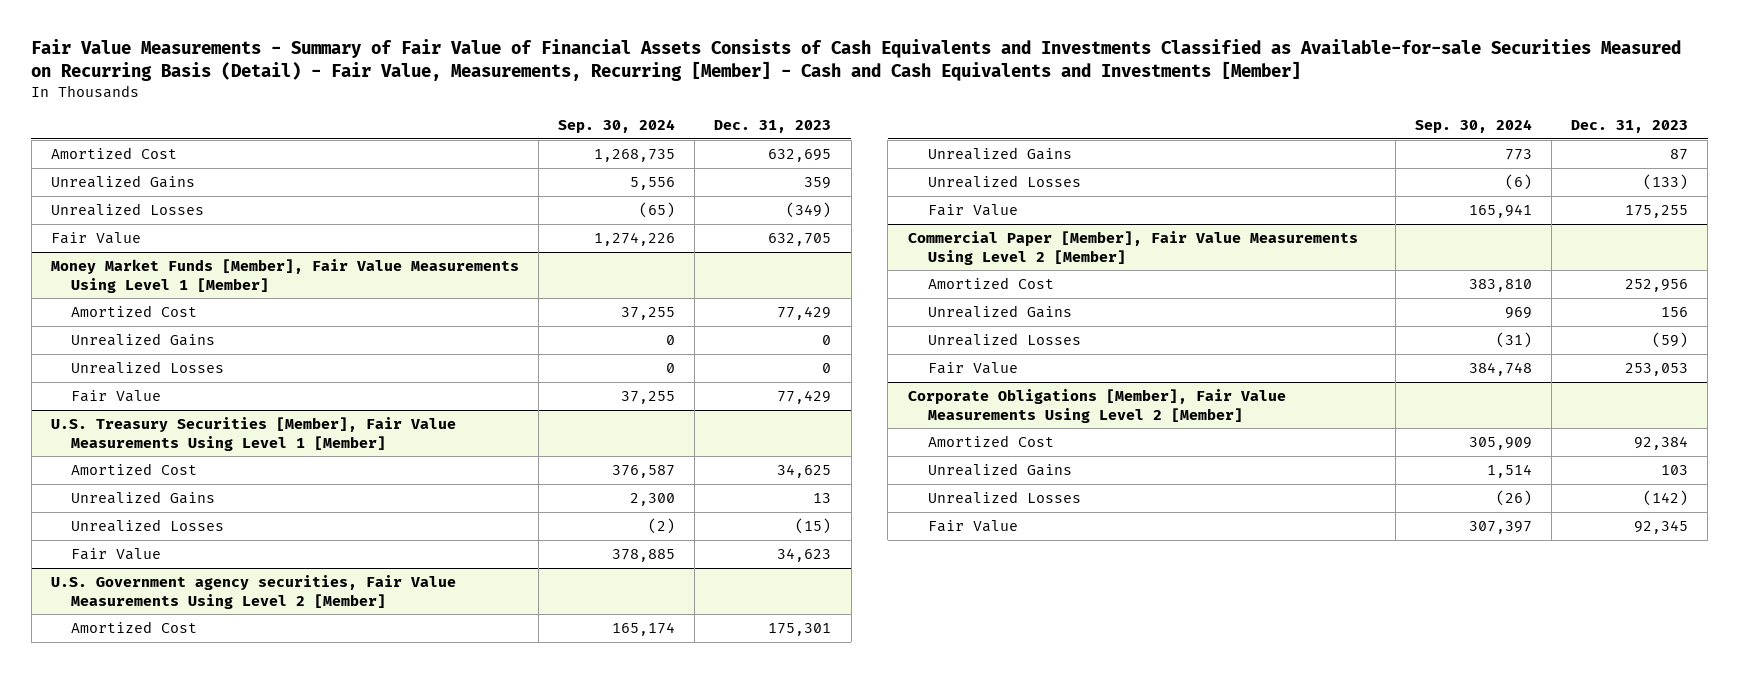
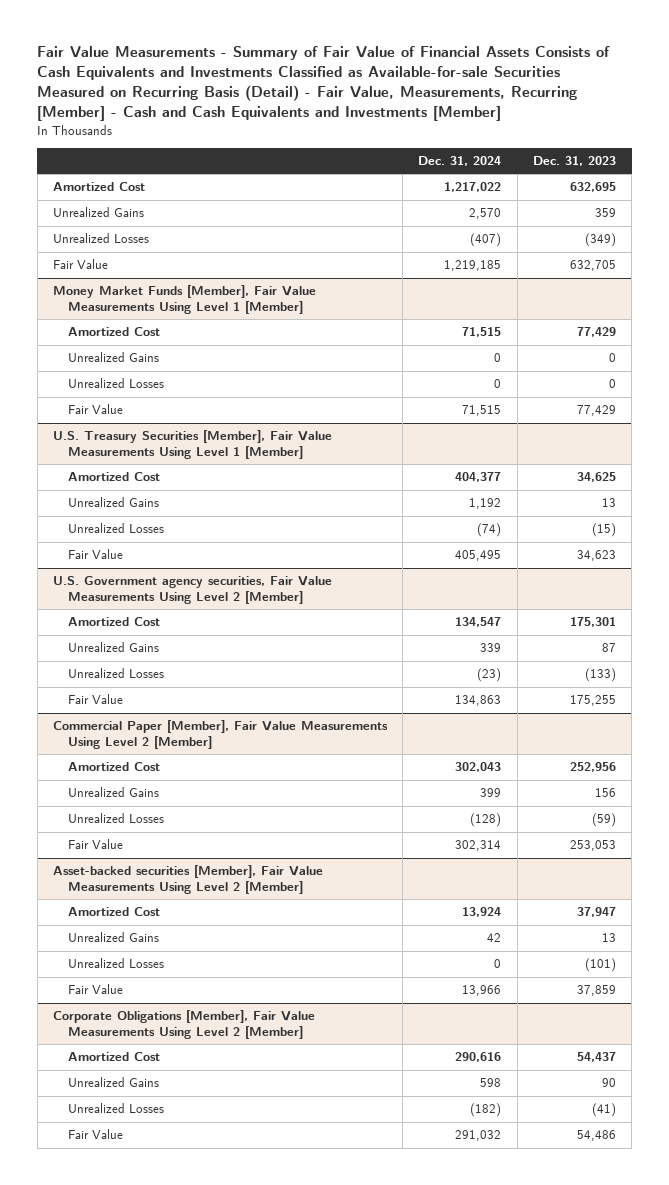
- | Sep. 30, 2024 | Dec. 31, 2023
+ | Dec. 31, 2024 | Dec. 31, 2023
+ Asset-backed securities [Member], Fair Value Measurements Using Level 2 [Member]
+ Amortized Cost | 13,924 | 37,947
+ Unrealized Gains | 42 | 13
+ Unrealized Losses | 0 | (101)
+ Fair Value | 13,966 | 37,859
@ Corporate Obligations [Member], Fair Value Measurements Using Level 2 [Member]
- Amortized Cost | 305,909 | 92,384
- Unrealized Gains | 1,514 | 103
- Unrealized Losses | (26) | (142)
- Fair Value | 307,397 | 92,345
+ Amortized Cost | 290,616 | 54,437
+ Unrealized Gains | 598 | 90
+ Unrealized Losses | (182) | (41)
+ Fair Value | 291,032 | 54,486

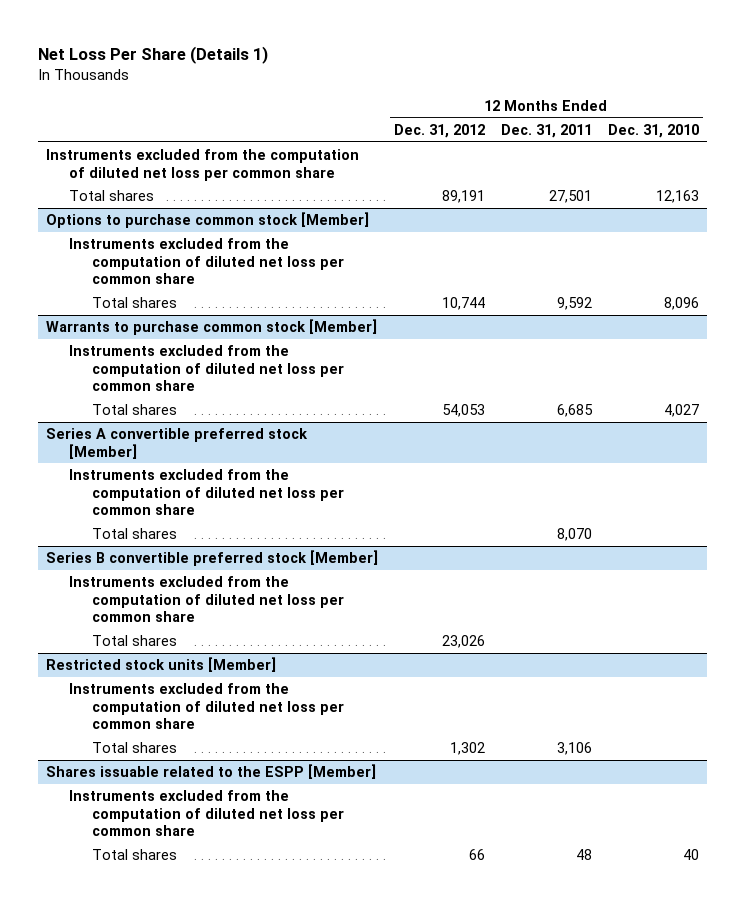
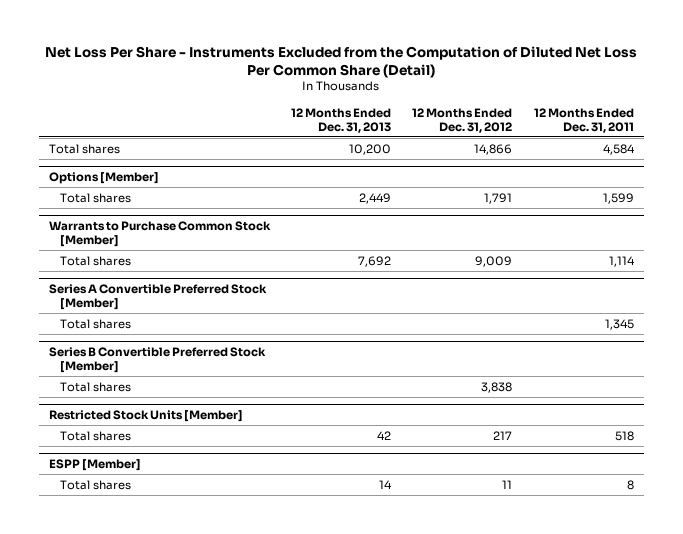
- Net Loss Per Share (Details 1)
+ Net Loss Per Share - Instruments Excluded from the Computation of Diluted Net Loss Per Common Share (Detail)
- | 12 Months Ended Dec. 31, 2012 | 12 Months Ended Dec. 31, 2011 | 12 Months Ended Dec. 31, 2010
+ | 12 Months Ended Dec. 31, 2013 | 12 Months Ended Dec. 31, 2012 | 12 Months Ended Dec. 31, 2011
- Instruments excluded from the computation of diluted net loss per common share
- Total shares | 89,191 | 27,501 | 12,163
- Options to purchase common stock [Member]
- Instruments excluded from the computation of diluted net loss per common share
- Total shares | 10,744 | 9,592 | 8,096
- Warrants to purchase common stock [Member]
- Instruments excluded from the computation of diluted net loss per common share
- Total shares | 54,053 | 6,685 | 4,027
- Series A convertible preferred stock [Member]
- Instruments excluded from the computation of diluted net loss per common share
- Total shares | | 8,070 |
- Series B convertible preferred stock [Member]
- Instruments excluded from the computation of diluted net loss per common share
- Total shares | 23,026 | |
- Restricted stock units [Member]
- Instruments excluded from the computation of diluted net loss per common share
- Total shares | 1,302 | 3,106 |
- Shares issuable related to the ESPP [Member]
- Instruments excluded from the computation of diluted net loss per common share
- Total shares | 66 | 48 | 40
+ Total shares | 10,200 | 14,866 | 4,584
+ Options [Member]
+ Total shares | 2,449 | 1,791 | 1,599
+ Warrants to Purchase Common Stock [Member]
+ Total shares | 7,692 | 9,009 | 1,114
+ Series A Convertible Preferred Stock [Member]
+ Total shares | | | 1,345
+ Series B Convertible Preferred Stock [Member]
+ Total shares | | 3,838 |
+ Restricted Stock Units [Member]
+ Total shares | 42 | 217 | 518
+ ESPP [Member]
+ Total shares | 14 | 11 | 8

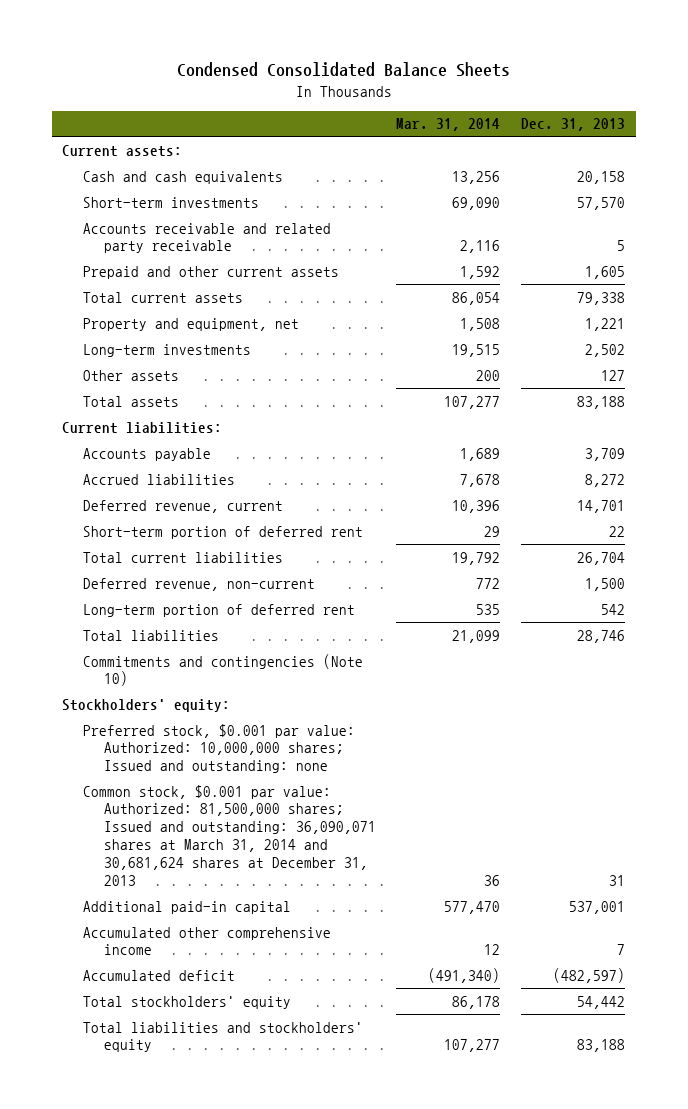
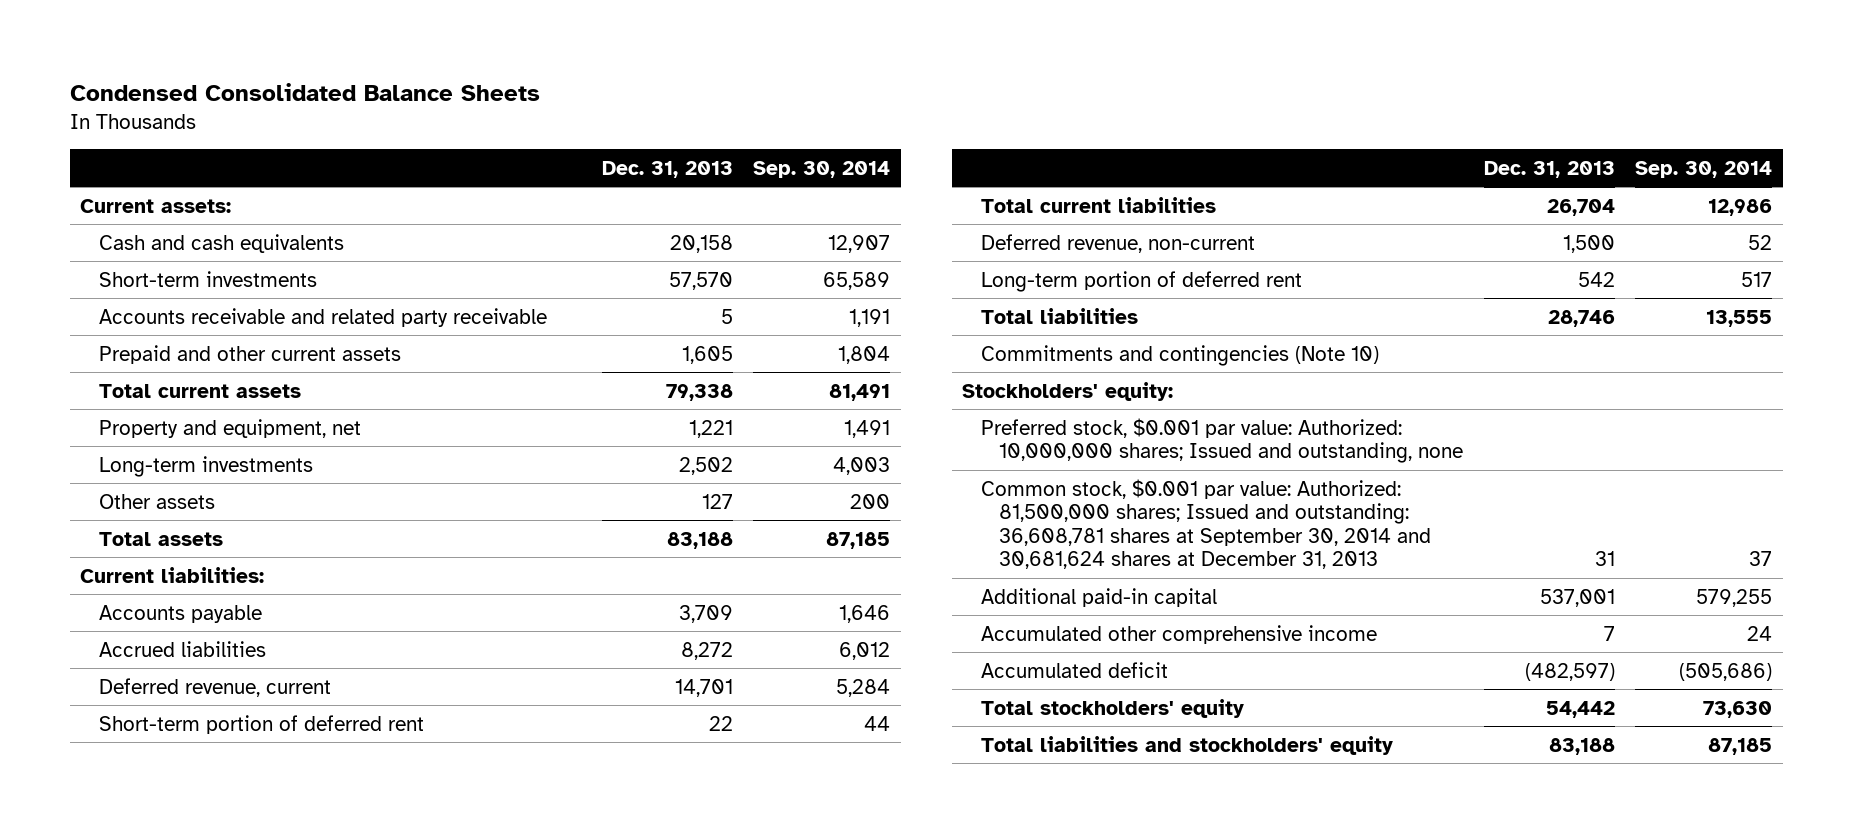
- | Mar. 31, 2014 | Dec. 31, 2013
+ | Dec. 31, 2013 | Sep. 30, 2014
- Preferred stock, $0.001 par value: Authorized: 10,000,000 shares; Issued and outstanding: none
- Common stock, $0.001 par value: Authorized: 81,500,000 shares; Issued and outstanding: 36,090,071 shares at March 31, 2014 and 30,681,624 shares at December 31, 2013 | 36 | 31
+ Preferred stock, $0.001 par value: Authorized: 10,000,000 shares; Issued and outstanding, none
+ Common stock, $0.001 par value: Authorized: 81,500,000 shares; Issued and outstanding: 36,608,781 shares at September 30, 2014 and 30,681,624 shares at December 31, 2013 | 31 | 37

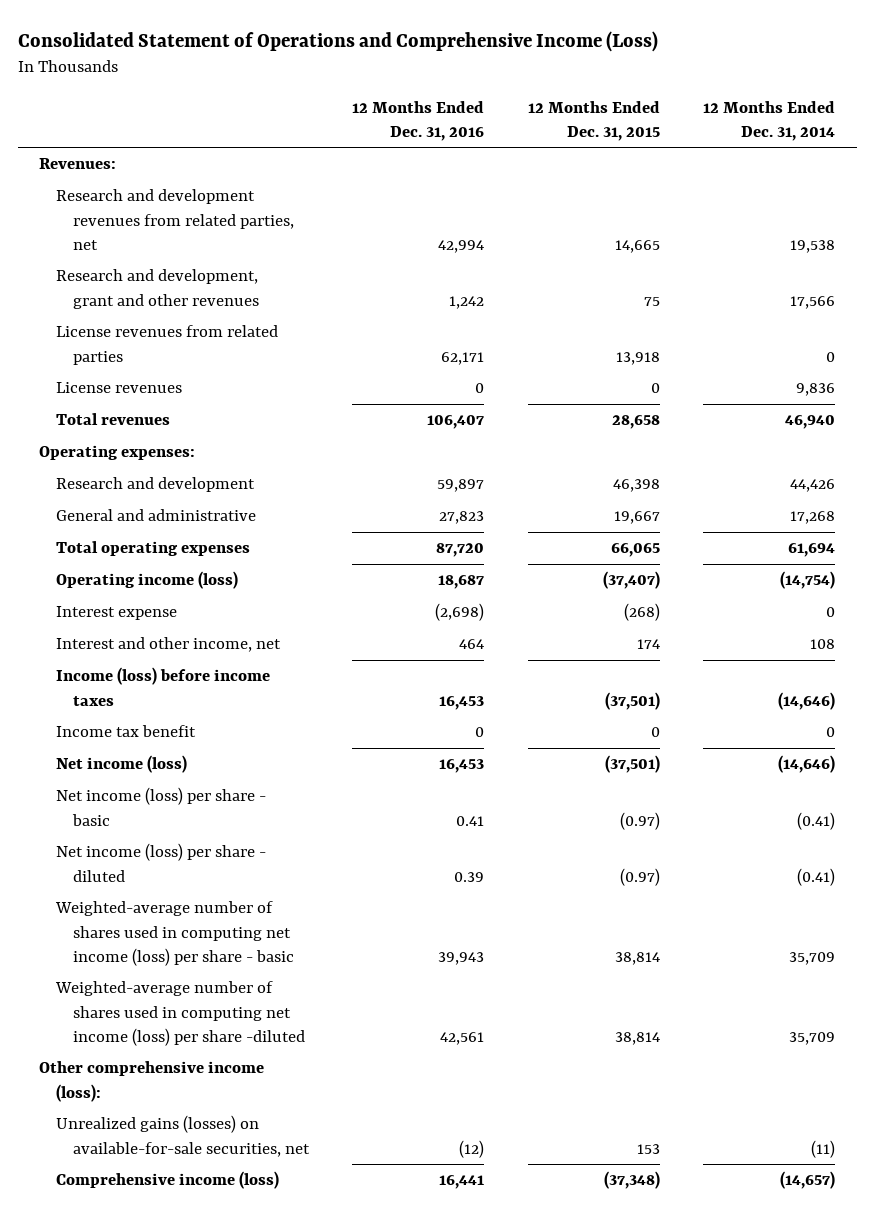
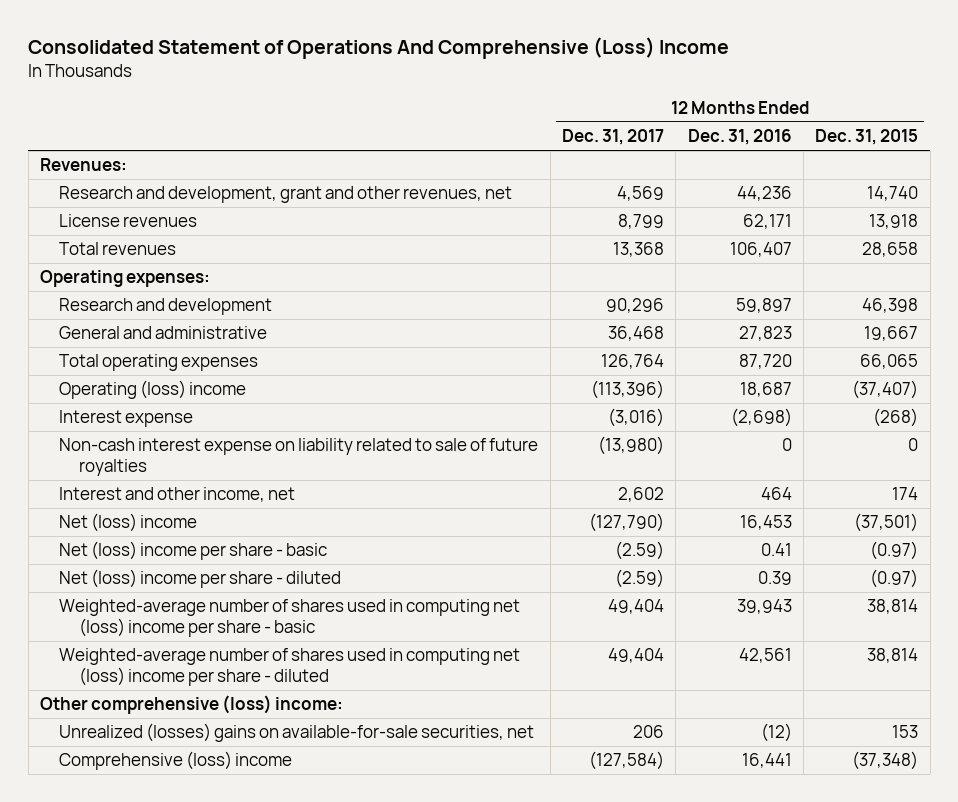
- Consolidated Statement of Operations and Comprehensive Income (Loss)
+ Consolidated Statement of Operations And Comprehensive (Loss) Income
- | 12 Months Ended Dec. 31, 2016 | 12 Months Ended Dec. 31, 2015 | 12 Months Ended Dec. 31, 2014
+ | 12 Months Ended Dec. 31, 2017 | 12 Months Ended Dec. 31, 2016 | 12 Months Ended Dec. 31, 2015
- Research and development revenues from related parties, net | 42,994 | 14,665 | 19,538
- Research and development, grant and other revenues | 1,242 | 75 | 17,566
- License revenues from related parties | 62,171 | 13,918 | 0
- License revenues | 0 | 0 | 9,836
+ Research and development, grant and other revenues, net | 4,569 | 44,236 | 14,740
+ License revenues | 8,799 | 62,171 | 13,918
- Operating income (loss) | 18,687 | (37,407) | (14,754)
+ Operating (loss) income | (113,396) | 18,687 | (37,407)
+ Non-cash interest expense on liability related to sale of future royalties | (13,980) | 0 | 0
- Income (loss) before income taxes | 16,453 | (37,501) | (14,646)
- Income tax benefit | 0 | 0 | 0
- Net income (loss) | 16,453 | (37,501) | (14,646)
- Net income (loss) per share - basic | 0.41 | (0.97) | (0.41)
- Net income (loss) per share - diluted | 0.39 | (0.97) | (0.41)
- Weighted-average number of shares used in computing net income (loss) per share - basic | 39,943 | 38,814 | 35,709
- Weighted-average number of shares used in computing net income (loss) per share -diluted | 42,561 | 38,814 | 35,709
- Other comprehensive income (loss):
- Unrealized gains (losses) on available-for-sale securities, net | (12) | 153 | (11)
- Comprehensive income (loss) | 16,441 | (37,348) | (14,657)
+ Net (loss) income | (127,790) | 16,453 | (37,501)
+ Net (loss) income per share - basic | (2.59) | 0.41 | (0.97)
+ Net (loss) income per share - diluted | (2.59) | 0.39 | (0.97)
+ Weighted-average number of shares used in computing net (loss) income per share - basic | 49,404 | 39,943 | 38,814
+ Weighted-average number of shares used in computing net (loss) income per share - diluted | 49,404 | 42,561 | 38,814
+ Other comprehensive (loss) income:
+ Unrealized (losses) gains on available-for-sale securities, net | 206 | (12) | 153
+ Comprehensive (loss) income | (127,584) | 16,441 | (37,348)

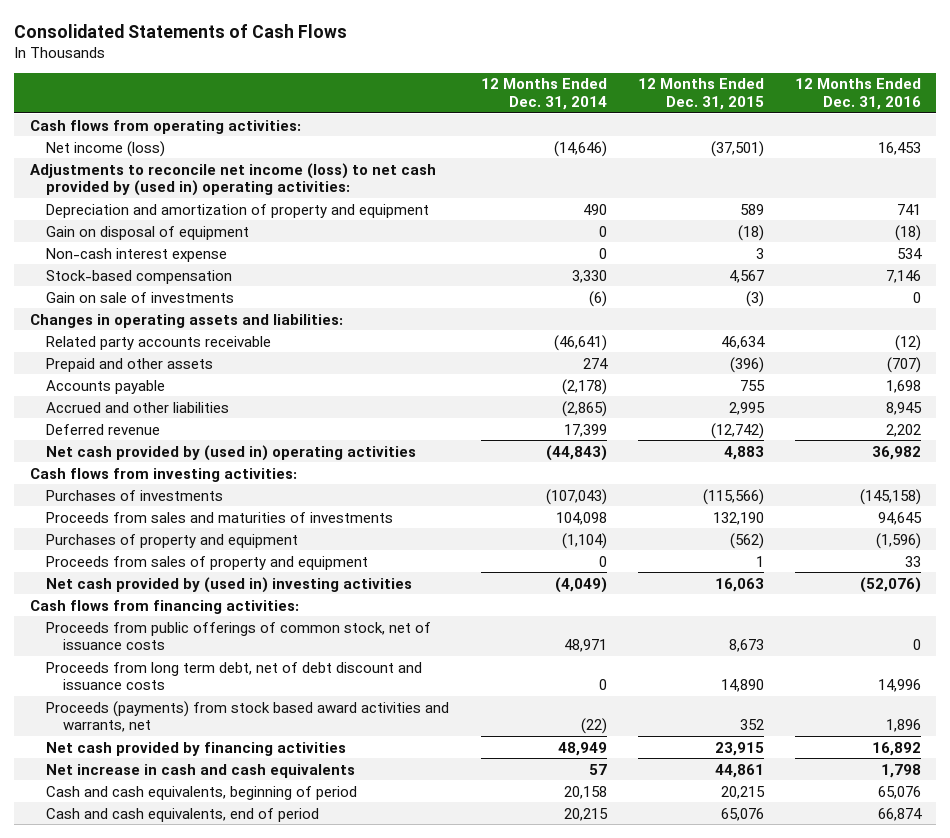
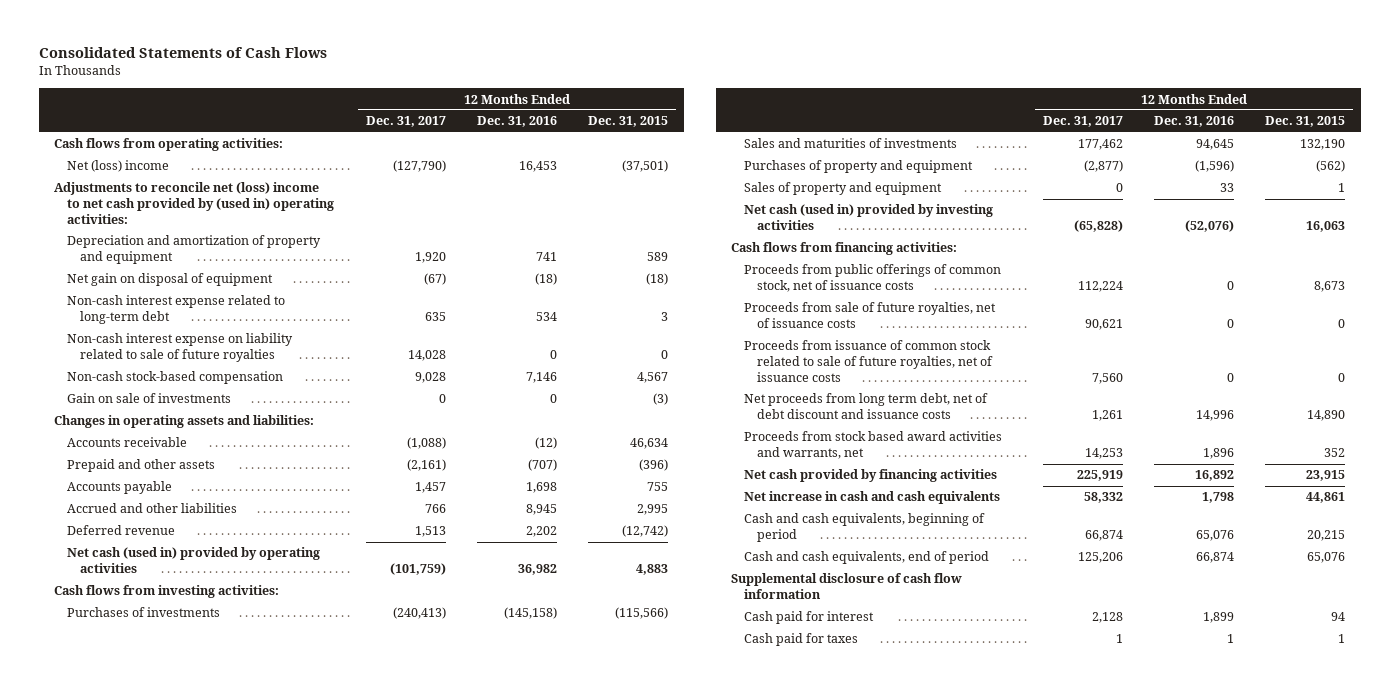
- | 12 Months Ended Dec. 31, 2014 | 12 Months Ended Dec. 31, 2015 | 12 Months Ended Dec. 31, 2016
+ | 12 Months Ended Dec. 31, 2017 | 12 Months Ended Dec. 31, 2016 | 12 Months Ended Dec. 31, 2015
- Net income (loss) | (14,646) | (37,501) | 16,453
- Adjustments to reconcile net income (loss) to net cash provided by (used in) operating activities:
+ Net (loss) income | (127,790) | 16,453 | (37,501)
+ Adjustments to reconcile net (loss) income to net cash provided by (used in) operating activities:
- Gain on disposal of equipment | 0 | (18) | (18)
- Non-cash interest expense | 0 | 3 | 534
- Stock-based compensation | 3,330 | 4,567 | 7,146
+ Net gain on disposal of equipment | (67) | (18) | (18)
+ Non-cash interest expense related to long-term debt | 635 | 534 | 3
+ Non-cash interest expense on liability related to sale of future royalties | 14,028 | 0 | 0
+ Non-cash stock-based compensation | 9,028 | 7,146 | 4,567
- Related party accounts receivable | (46,641) | 46,634 | (12)
+ Accounts receivable | (1,088) | (12) | 46,634
- Net cash provided by (used in) operating activities | (44,843) | 4,883 | 36,982
+ Net cash (used in) provided by operating activities | (101,759) | 36,982 | 4,883
- Proceeds from sales and maturities of investments | 104,098 | 132,190 | 94,645
+ Sales and maturities of investments | 177,462 | 94,645 | 132,190
- Proceeds from sales of property and equipment | 0 | 1 | 33
- Net cash provided by (used in) investing activities | (4,049) | 16,063 | (52,076)
+ Sales of property and equipment | 0 | 33 | 1
+ Net cash (used in) provided by investing activities | (65,828) | (52,076) | 16,063
- Proceeds from long term debt, net of debt discount and issuance costs | 0 | 14,890 | 14,996
- Proceeds (payments) from stock based award activities and warrants, net | (22) | 352 | 1,896
+ Proceeds from sale of future royalties, net of issuance costs | 90,621 | 0 | 0
+ Proceeds from issuance of common stock related to sale of future royalties, net of issuance costs | 7,560 | 0 | 0
+ Net proceeds from long term debt, net of debt discount and issuance costs | 1,261 | 14,996 | 14,890
+ Proceeds from stock based award activities and warrants, net | 14,253 | 1,896 | 352
+ Supplemental disclosure of cash flow information
+ Cash paid for interest | 2,128 | 1,899 | 94
+ Cash paid for taxes | 1 | 1 | 1

